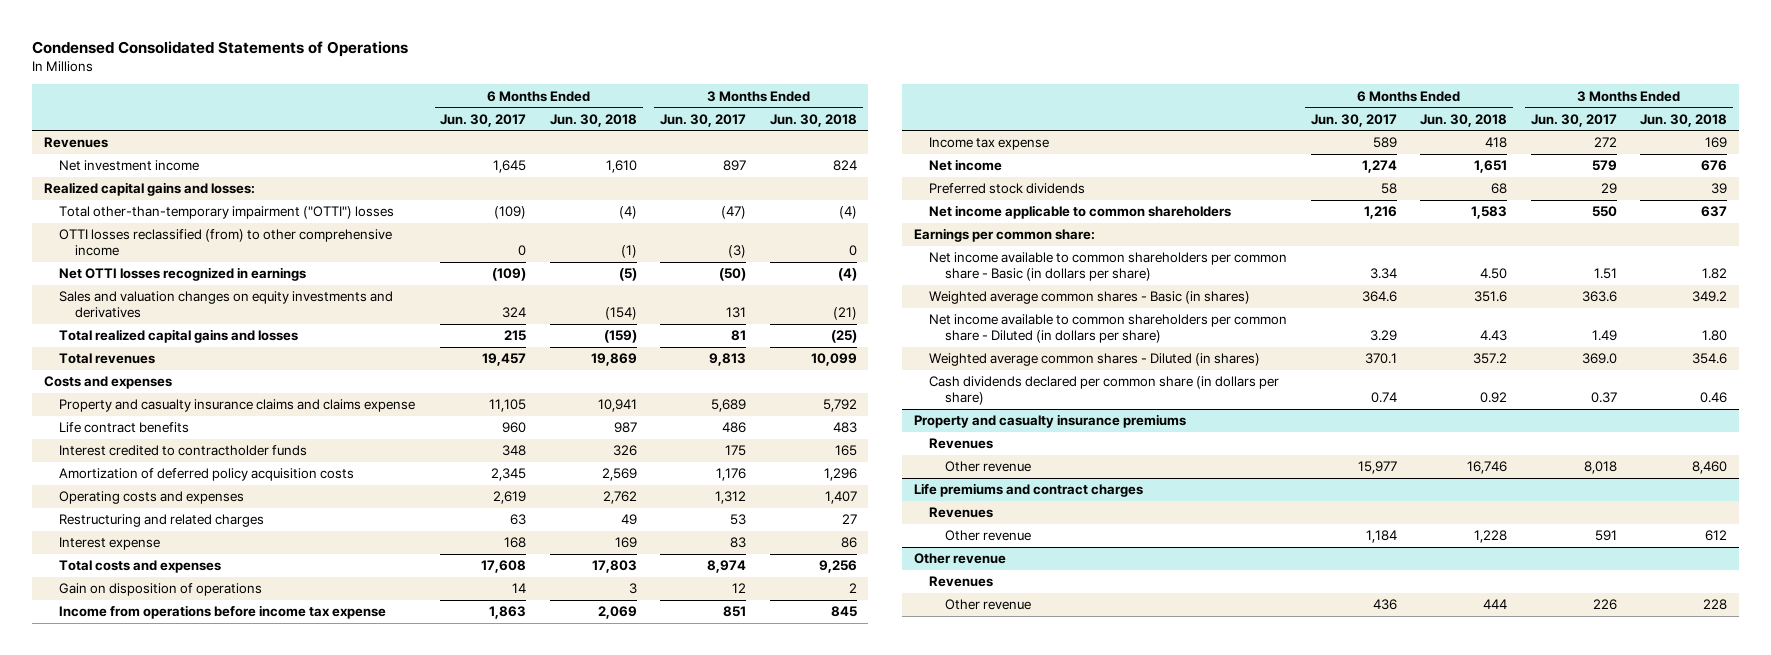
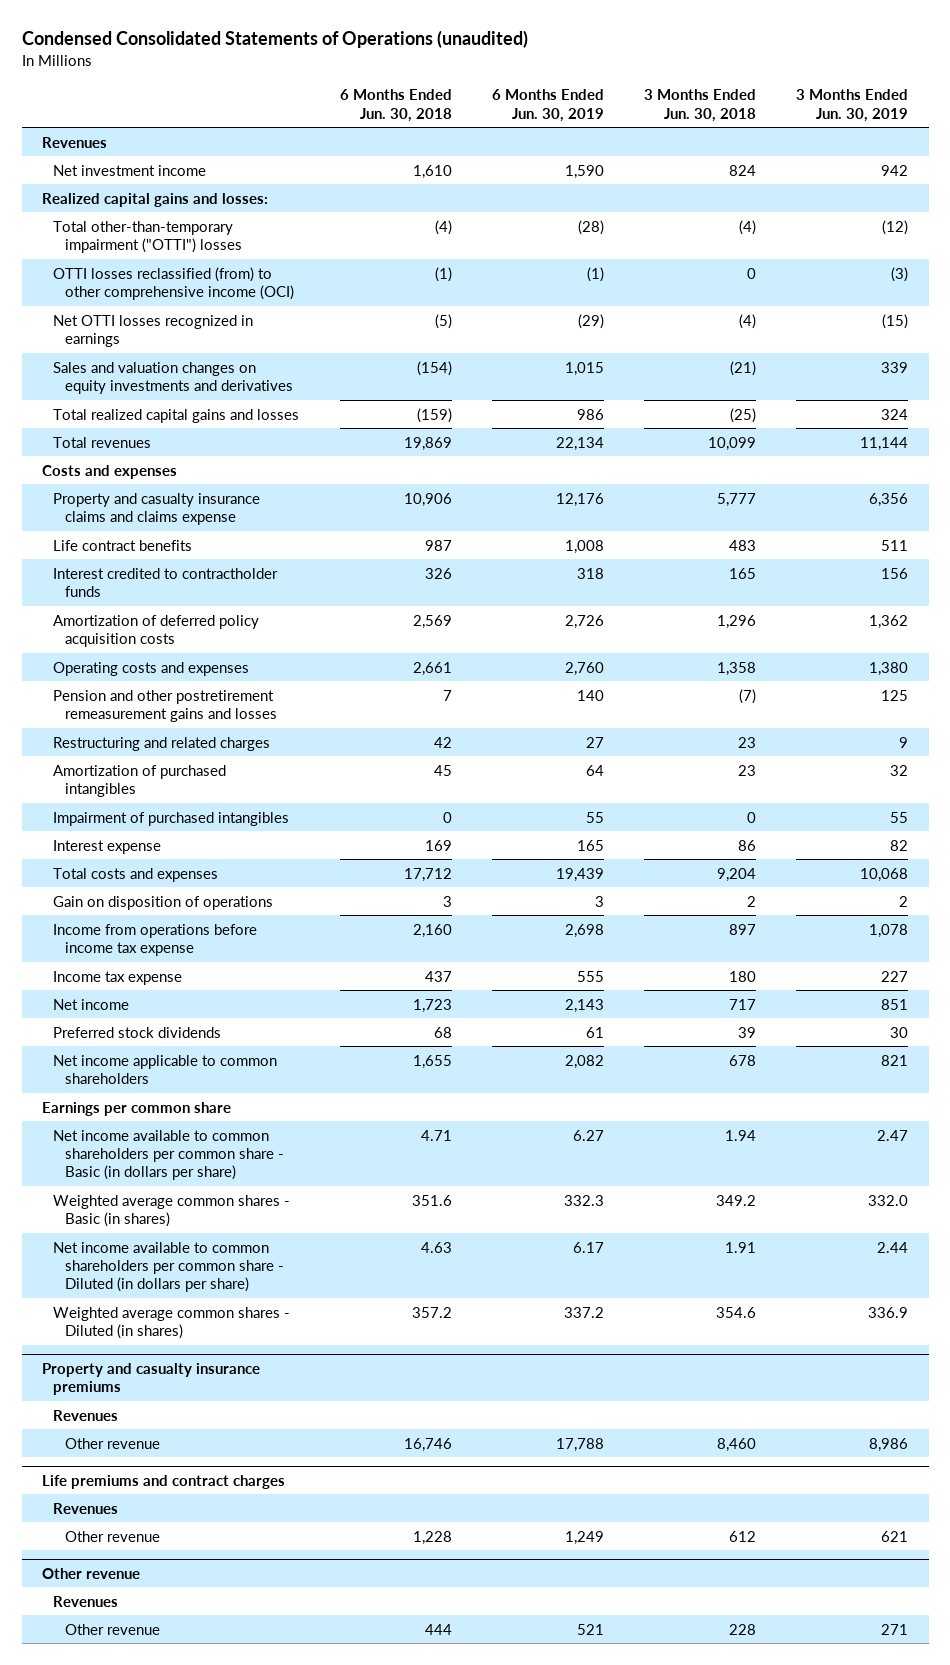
- Condensed Consolidated Statements of Operations
+ Condensed Consolidated Statements of Operations (unaudited)
- | 6 Months Ended Jun. 30, 2017 | 6 Months Ended Jun. 30, 2018 | 3 Months Ended Jun. 30, 2017 | 3 Months Ended Jun. 30, 2018
+ | 6 Months Ended Jun. 30, 2018 | 6 Months Ended Jun. 30, 2019 | 3 Months Ended Jun. 30, 2018 | 3 Months Ended Jun. 30, 2019
- OTTI losses reclassified (from) to other comprehensive income | 0 | (1) | (3) | 0
+ OTTI losses reclassified (from) to other comprehensive income (OCI) | (1) | (1) | 0 | (3)
- Property and casualty insurance claims and claims expense | 11,105 | 10,941 | 5,689 | 5,792
+ Property and casualty insurance claims and claims expense | 10,906 | 12,176 | 5,777 | 6,356
- Operating costs and expenses | 2,619 | 2,762 | 1,312 | 1,407
- Restructuring and related charges | 63 | 49 | 53 | 27
+ Operating costs and expenses | 2,661 | 2,760 | 1,358 | 1,380
+ Pension and other postretirement remeasurement gains and losses | 7 | 140 | (7) | 125
+ Restructuring and related charges | 42 | 27 | 23 | 9
+ Amortization of purchased intangibles | 45 | 64 | 23 | 32
+ Impairment of purchased intangibles | 0 | 55 | 0 | 55
- Total costs and expenses | 17,608 | 17,803 | 8,974 | 9,256
+ Total costs and expenses | 17,712 | 19,439 | 9,204 | 10,068
- Income from operations before income tax expense | 1,863 | 2,069 | 851 | 845
- Income tax expense | 589 | 418 | 272 | 169
- Net income | 1,274 | 1,651 | 579 | 676
+ Income from operations before income tax expense | 2,160 | 2,698 | 897 | 1,078
+ Income tax expense | 437 | 555 | 180 | 227
+ Net income | 1,723 | 2,143 | 717 | 851
- Net income applicable to common shareholders | 1,216 | 1,583 | 550 | 637
- Earnings per common share:
- Net income available to common shareholders per common share - Basic (in dollars per share) | 3.34 | 4.50 | 1.51 | 1.82
+ Net income applicable to common shareholders | 1,655 | 2,082 | 678 | 821
+ Earnings per common share
+ Net income available to common shareholders per common share - Basic (in dollars per share) | 4.71 | 6.27 | 1.94 | 2.47
- Net income available to common shareholders per common share - Diluted (in dollars per share) | 3.29 | 4.43 | 1.49 | 1.80
+ Net income available to common shareholders per common share - Diluted (in dollars per share) | 4.63 | 6.17 | 1.91 | 2.44
- Cash dividends declared per common share (in dollars per share) | 0.74 | 0.92 | 0.37 | 0.46

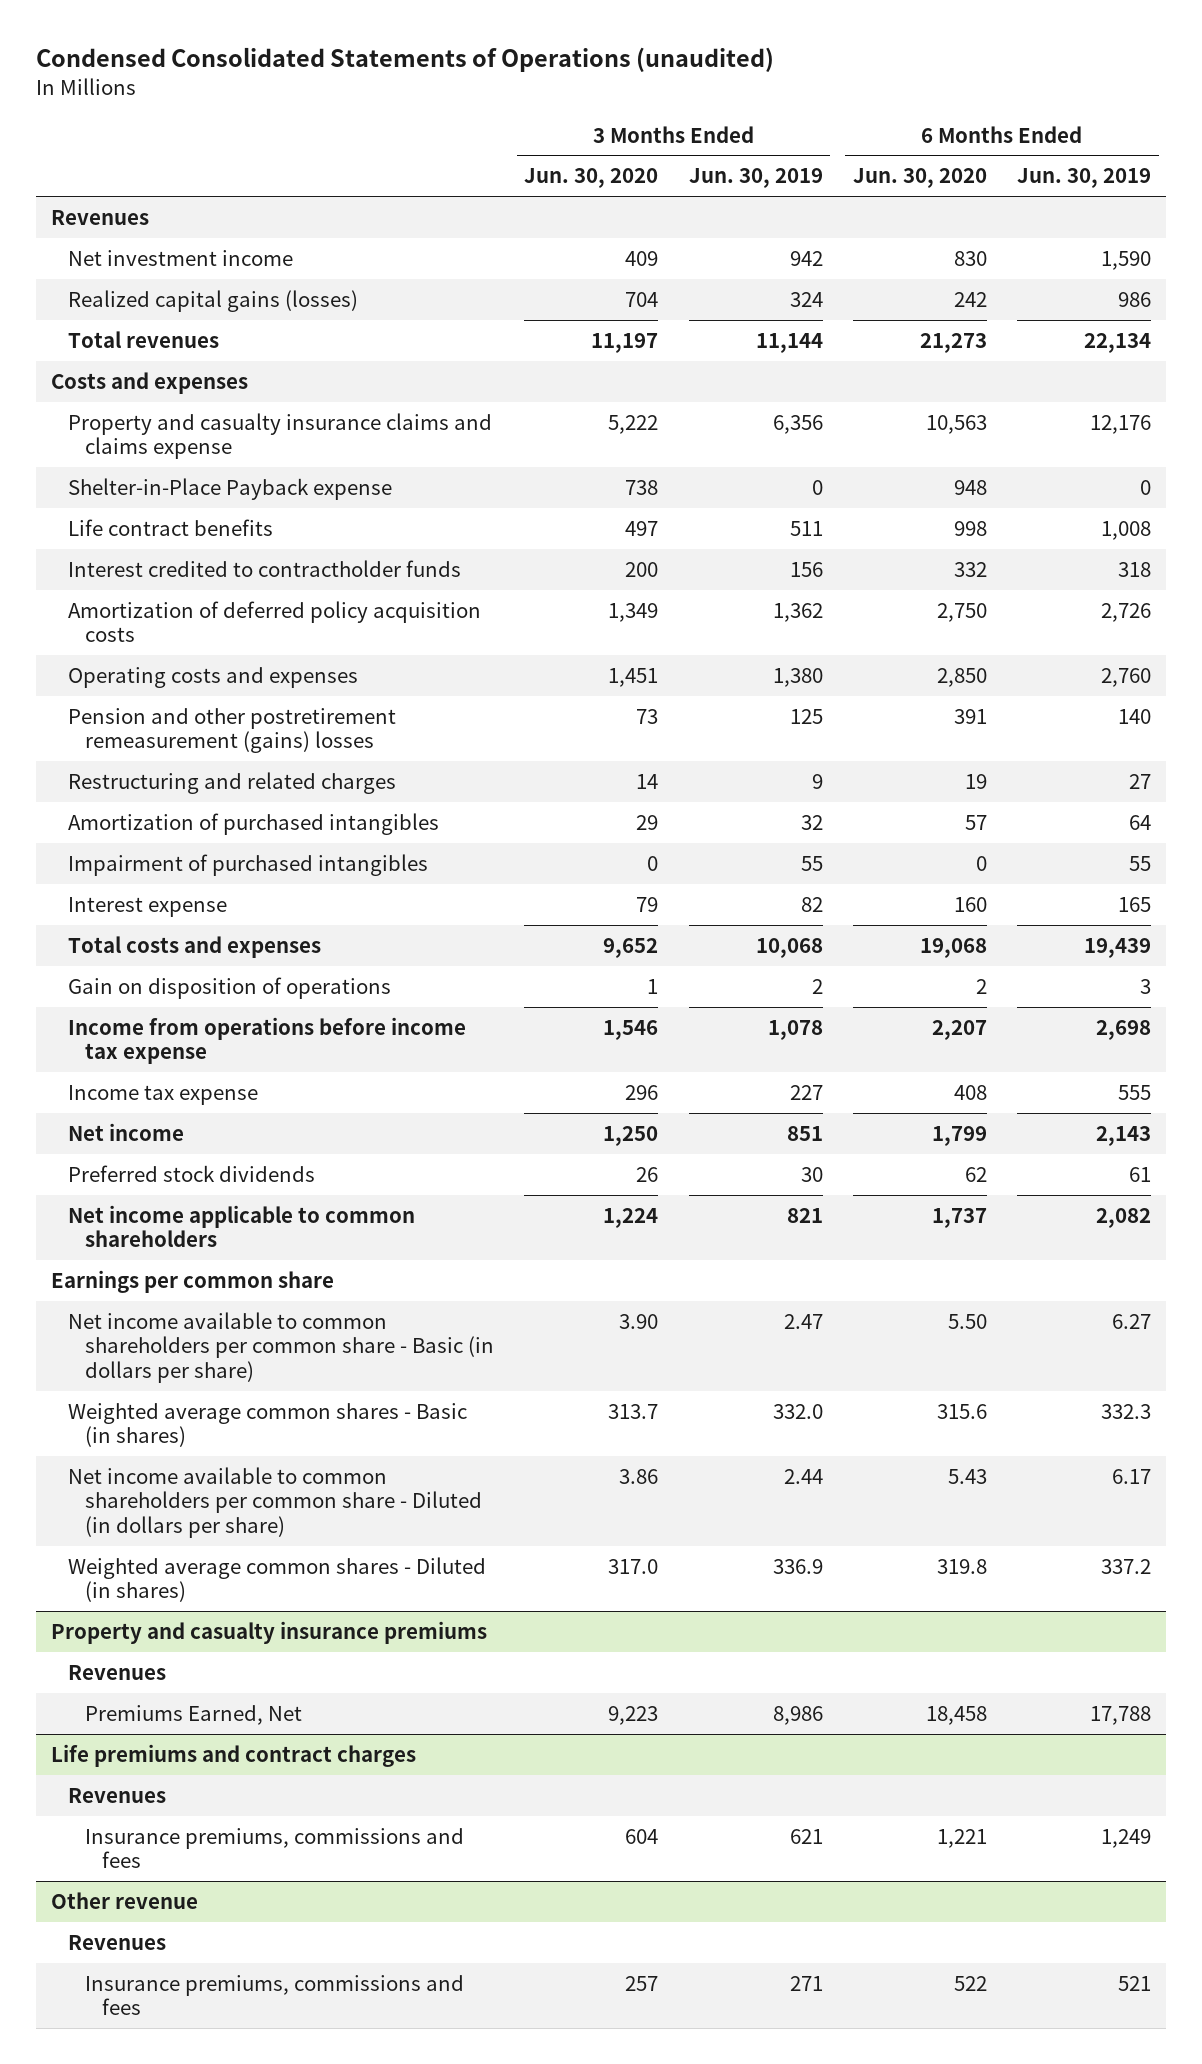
- | 6 Months Ended Jun. 30, 2018 | 6 Months Ended Jun. 30, 2019 | 3 Months Ended Jun. 30, 2018 | 3 Months Ended Jun. 30, 2019
+ | 3 Months Ended Jun. 30, 2020 | 3 Months Ended Jun. 30, 2019 | 6 Months Ended Jun. 30, 2020 | 6 Months Ended Jun. 30, 2019
- Realized capital gains and losses:
- Total other-than-temporary impairment ("OTTI") losses | (4) | (28) | (4) | (12)
- OTTI losses reclassified (from) to other comprehensive income (OCI) | (1) | (1) | 0 | (3)
- Net OTTI losses recognized in earnings | (5) | (29) | (4) | (15)
- Sales and valuation changes on equity investments and derivatives | (154) | 1,015 | (21) | 339
- Total realized capital gains and losses | (159) | 986 | (25) | 324
+ Realized capital gains (losses) | 704 | 324 | 242 | 986
+ Shelter-in-Place Payback expense | 738 | 0 | 948 | 0
- Pension and other postretirement remeasurement gains and losses | 7 | 140 | (7) | 125
+ Pension and other postretirement remeasurement (gains) losses | 73 | 125 | 391 | 140
@ Property and casualty insurance premiums
- Other revenue | 16,746 | 17,788 | 8,460 | 8,986
+ Premiums Earned, Net | 9,223 | 8,986 | 18,458 | 17,788
@ Life premiums and contract charges
- Other revenue | 1,228 | 1,249 | 612 | 621
+ Insurance premiums, commissions and fees | 604 | 621 | 1,221 | 1,249
@ Other revenue
- Other revenue | 444 | 521 | 228 | 271
+ Insurance premiums, commissions and fees | 257 | 271 | 522 | 521

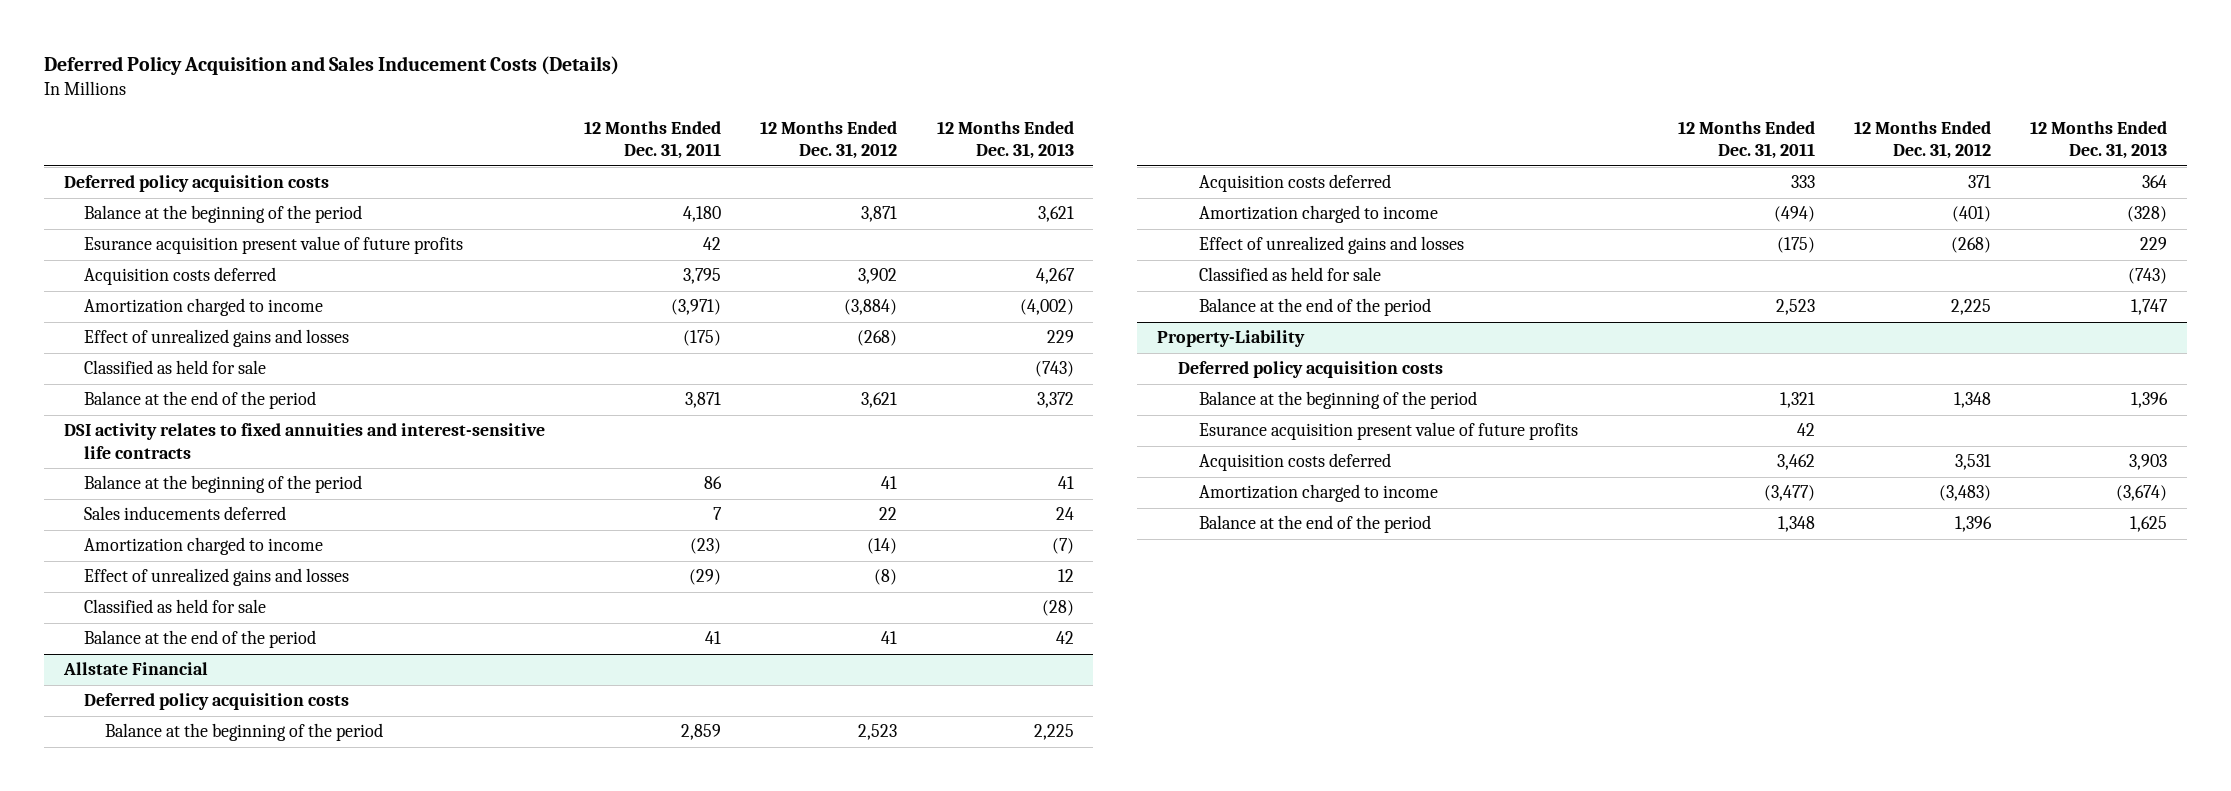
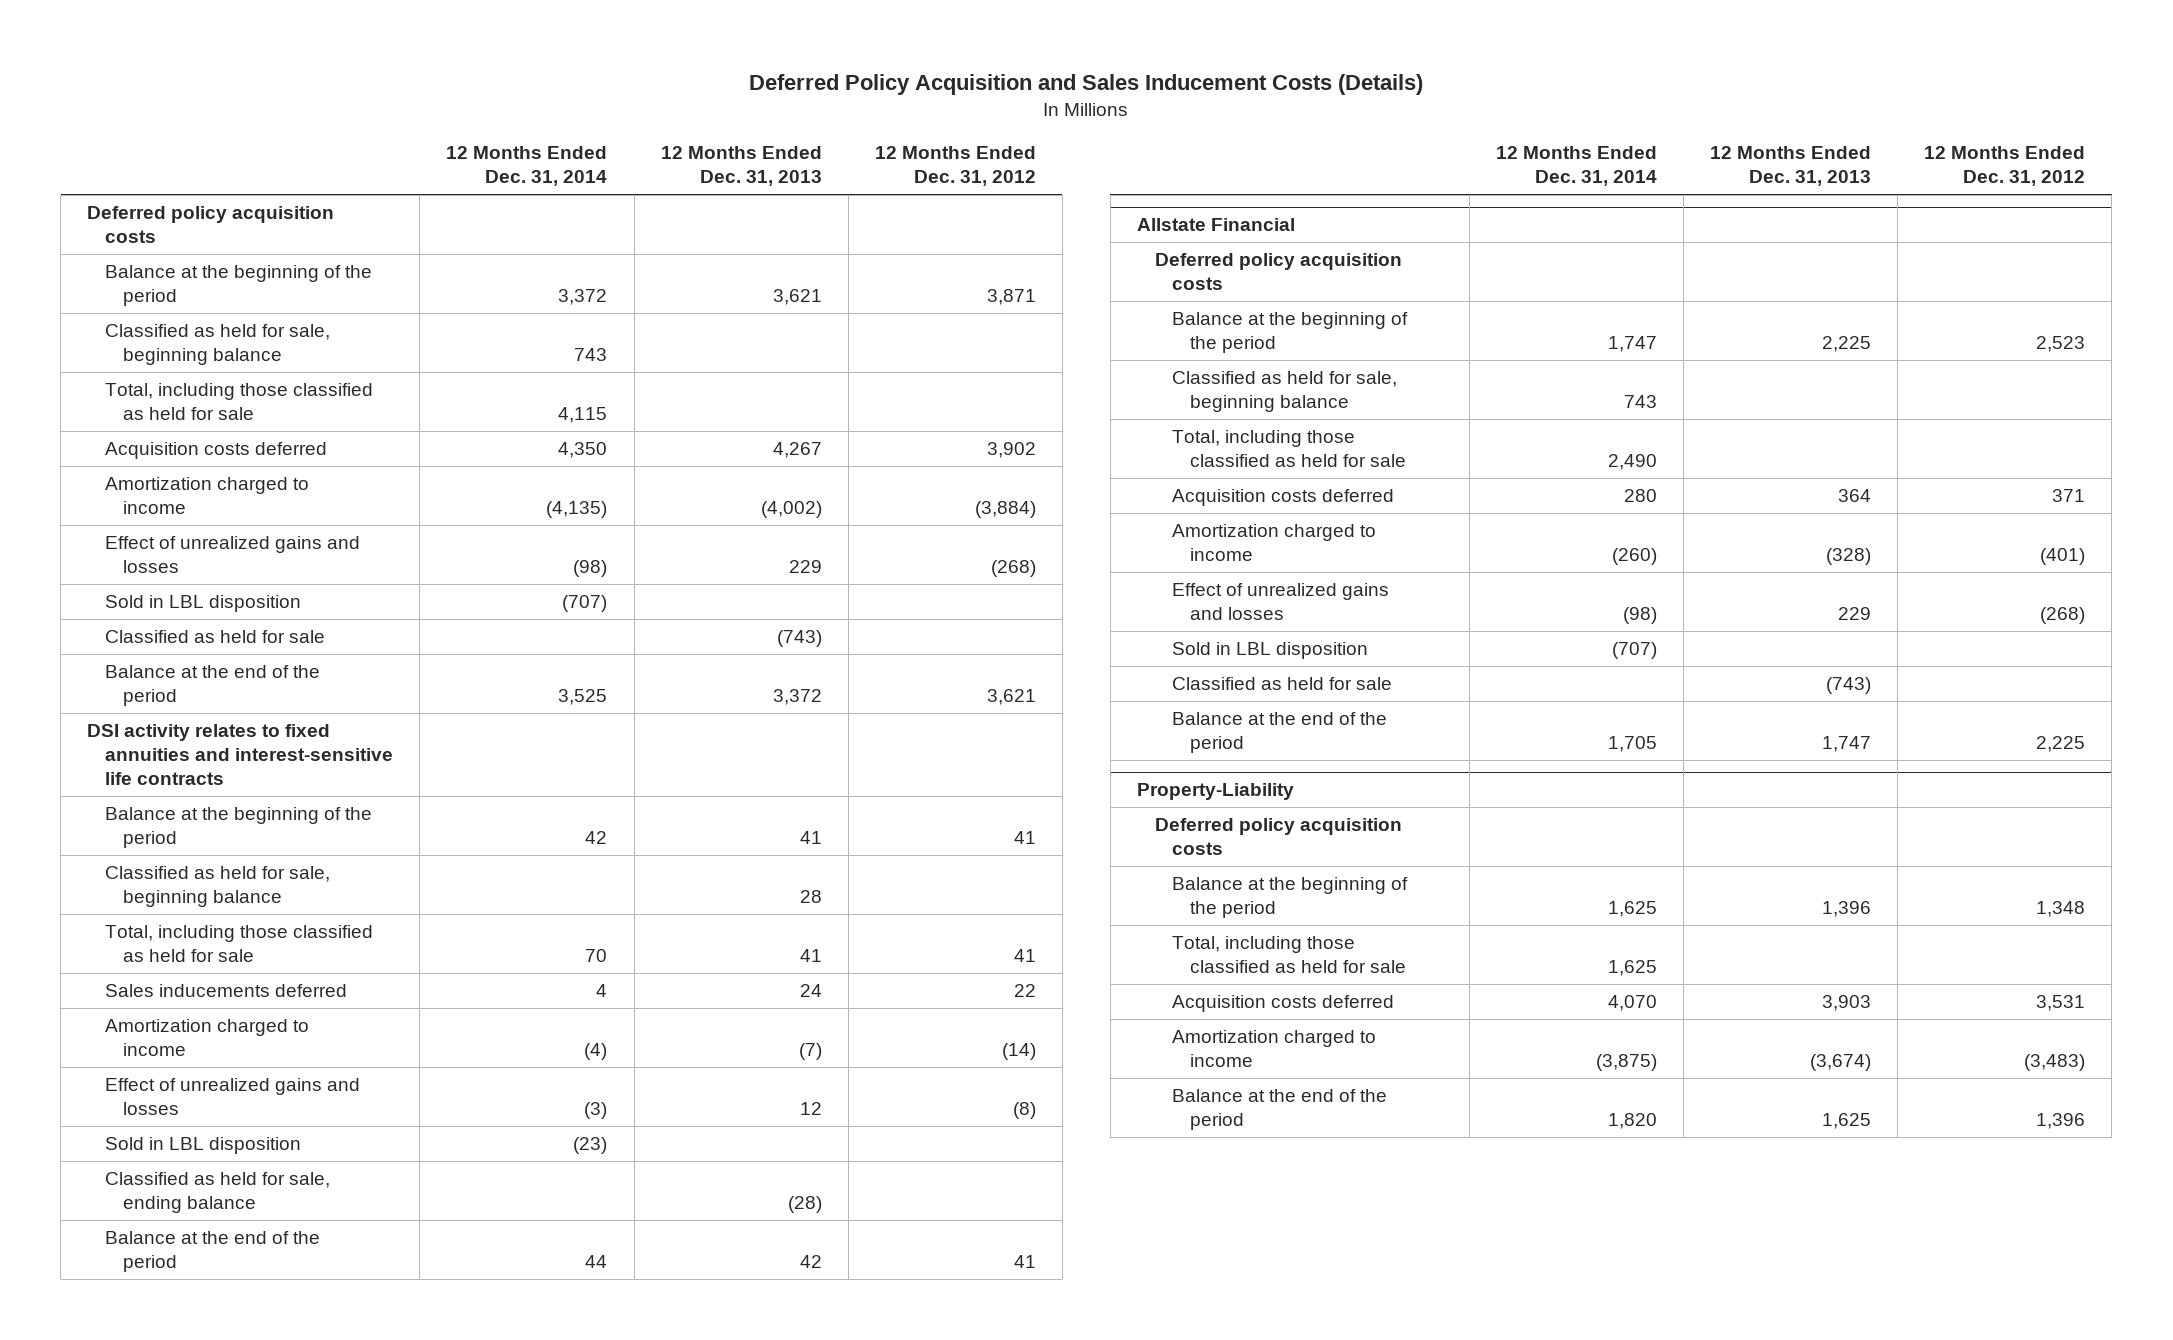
- | 12 Months Ended Dec. 31, 2011 | 12 Months Ended Dec. 31, 2012 | 12 Months Ended Dec. 31, 2013
+ | 12 Months Ended Dec. 31, 2014 | 12 Months Ended Dec. 31, 2013 | 12 Months Ended Dec. 31, 2012
- Esurance acquisition present value of future profits | 42 | |
+ Classified as held for sale, beginning balance | 743 | |
+ Total, including those classified as held for sale | 4,115 | |
+ Sold in LBL disposition | (707) | |
+ Classified as held for sale, beginning balance | | 28 |
+ Total, including those classified as held for sale | 70 | 41 | 41
- Classified as held for sale | | | (28)
+ Sold in LBL disposition | (23) | |
+ Classified as held for sale, ending balance | | (28) |
@ Allstate Financial
+ Classified as held for sale, beginning balance | 743 | |
+ Total, including those classified as held for sale | 2,490 | |
+ Sold in LBL disposition | (707) | |
@ Property-Liability
- Esurance acquisition present value of future profits | 42 | |
+ Total, including those classified as held for sale | 1,625 | |

